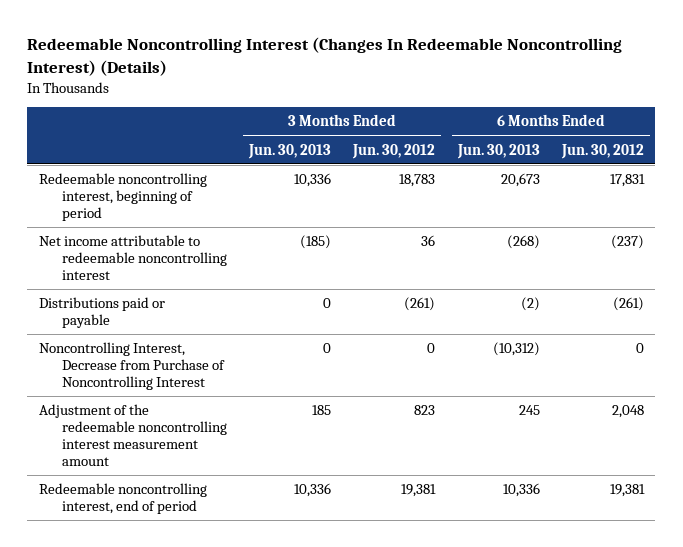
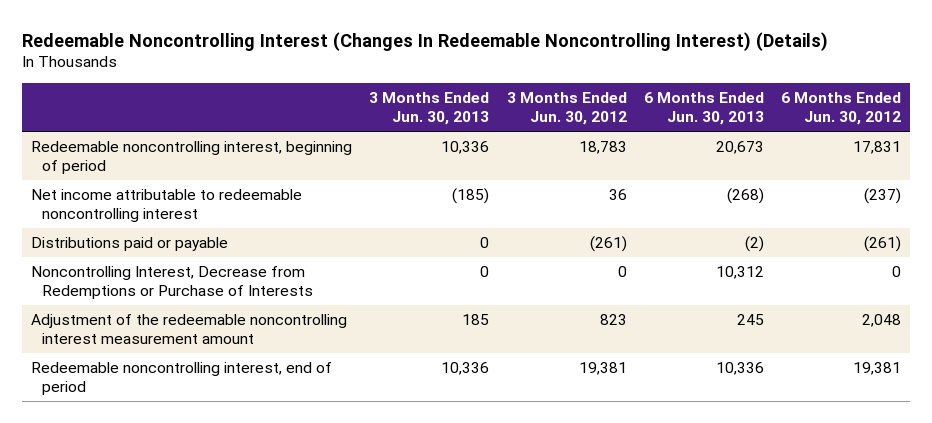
- Noncontrolling Interest, Decrease from Purchase of Noncontrolling Interest | 0 | 0 | (10,312) | 0
+ Noncontrolling Interest, Decrease from Redemptions or Purchase of Interests | 0 | 0 | 10,312 | 0

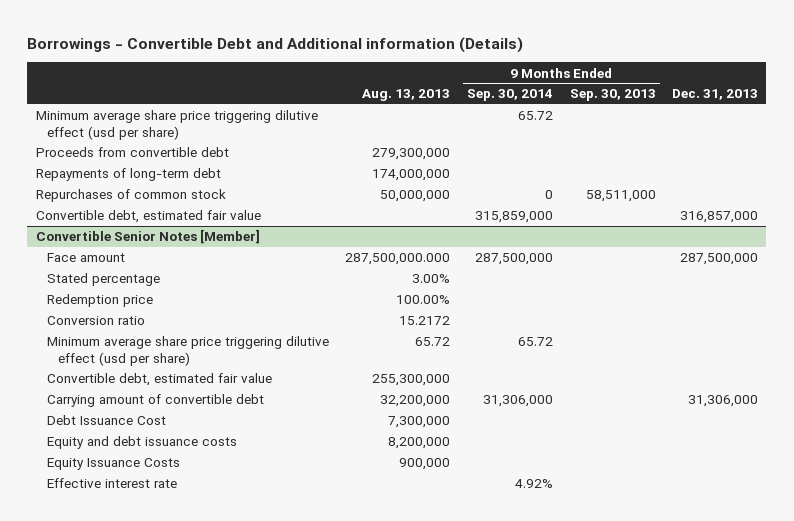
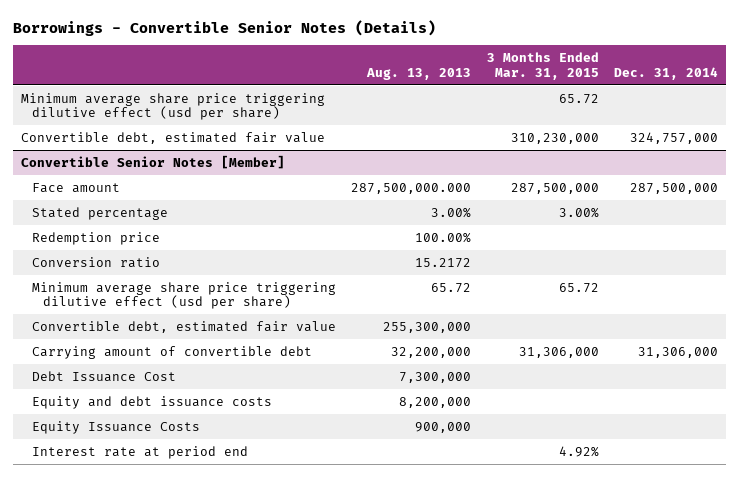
- Borrowings - Convertible Debt and Additional information (Details)
+ Borrowings - Convertible Senior Notes (Details)
- | Aug. 13, 2013 | 9 Months Ended Sep. 30, 2014 | 9 Months Ended Sep. 30, 2013 | Dec. 31, 2013
+ | Aug. 13, 2013 | 3 Months Ended Mar. 31, 2015 | Dec. 31, 2014
- Proceeds from convertible debt | 279,300,000 | | |
- Repayments of long-term debt | 174,000,000 | | |
- Repurchases of common stock | 50,000,000 | 0 | 58,511,000 |
@ Convertible Senior Notes [Member]
- Effective interest rate | | 4.92% | |
+ Interest rate at period end | | 4.92% |

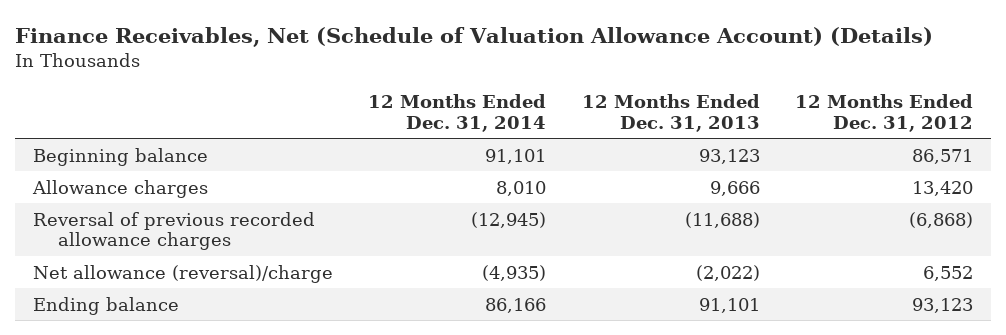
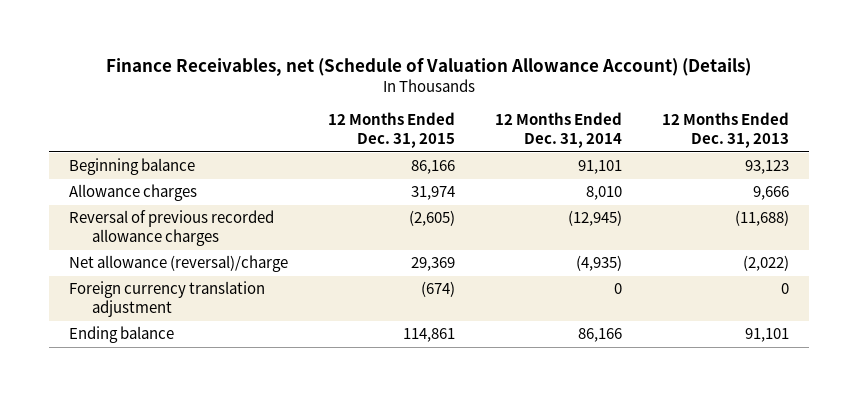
- Finance Receivables, Net (Schedule of Valuation Allowance Account) (Details)
+ Finance Receivables, net (Schedule of Valuation Allowance Account) (Details)
- | 12 Months Ended Dec. 31, 2014 | 12 Months Ended Dec. 31, 2013 | 12 Months Ended Dec. 31, 2012
+ | 12 Months Ended Dec. 31, 2015 | 12 Months Ended Dec. 31, 2014 | 12 Months Ended Dec. 31, 2013
+ Foreign currency translation adjustment | (674) | 0 | 0

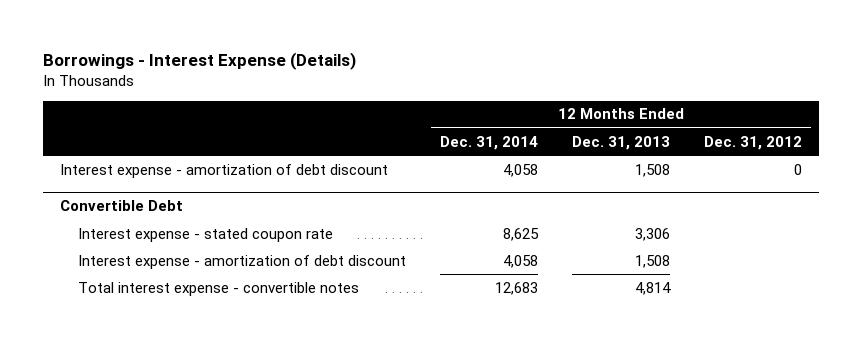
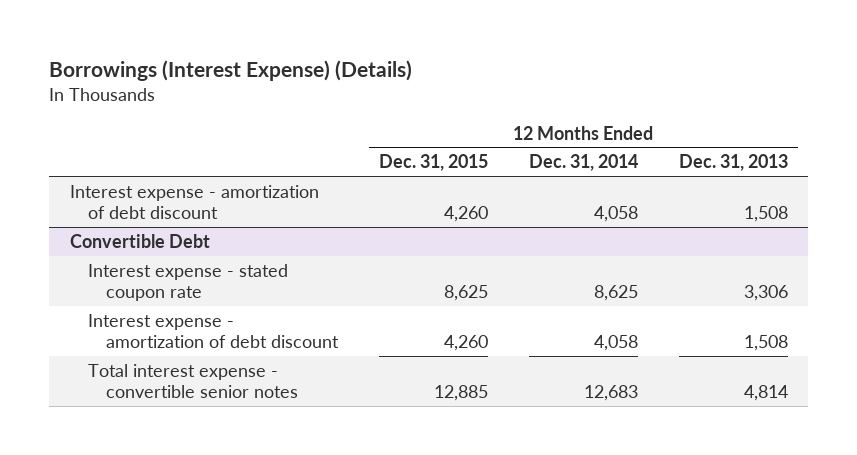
- Borrowings - Interest Expense (Details)
+ Borrowings (Interest Expense) (Details)
- | 12 Months Ended Dec. 31, 2014 | 12 Months Ended Dec. 31, 2013 | 12 Months Ended Dec. 31, 2012
+ | 12 Months Ended Dec. 31, 2015 | 12 Months Ended Dec. 31, 2014 | 12 Months Ended Dec. 31, 2013
@ Convertible Debt
- Total interest expense - convertible notes | 12,683 | 4,814 |
+ Total interest expense - convertible senior notes | 12,885 | 12,683 | 4,814

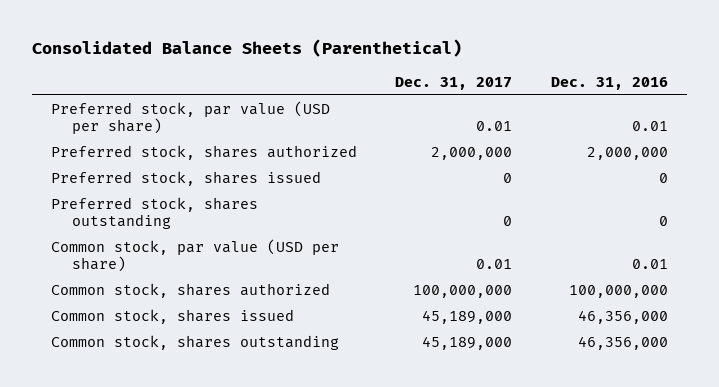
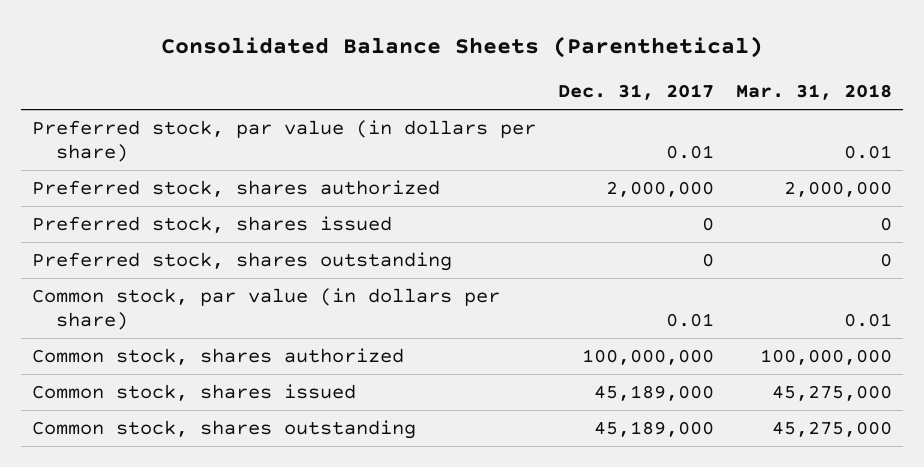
- | Dec. 31, 2017 | Dec. 31, 2016
+ | Dec. 31, 2017 | Mar. 31, 2018
- Preferred stock, par value (USD per share) | 0.01 | 0.01
+ Preferred stock, par value (in dollars per share) | 0.01 | 0.01
- Common stock, par value (USD per share) | 0.01 | 0.01
+ Common stock, par value (in dollars per share) | 0.01 | 0.01

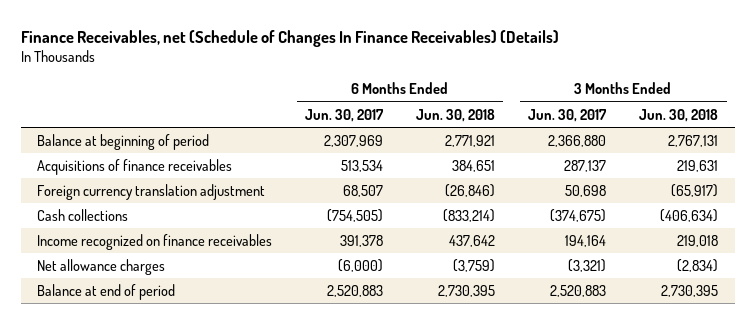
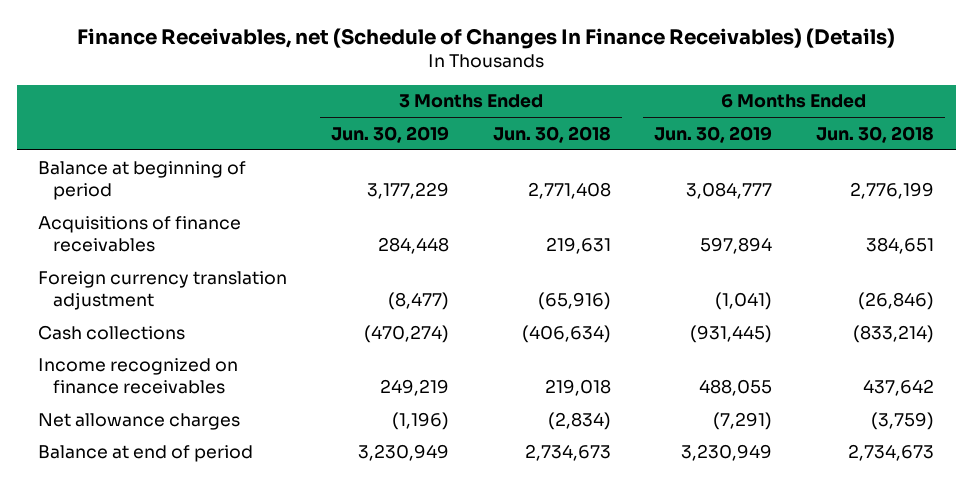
- | 6 Months Ended Jun. 30, 2017 | 6 Months Ended Jun. 30, 2018 | 3 Months Ended Jun. 30, 2017 | 3 Months Ended Jun. 30, 2018
+ | 3 Months Ended Jun. 30, 2019 | 3 Months Ended Jun. 30, 2018 | 6 Months Ended Jun. 30, 2019 | 6 Months Ended Jun. 30, 2018
- Balance at beginning of period | 2,307,969 | 2,771,921 | 2,366,880 | 2,767,131
+ Balance at beginning of period | 3,177,229 | 2,771,408 | 3,084,777 | 2,776,199
- Foreign currency translation adjustment | 68,507 | (26,846) | 50,698 | (65,917)
+ Foreign currency translation adjustment | (8,477) | (65,916) | (1,041) | (26,846)
- Balance at end of period | 2,520,883 | 2,730,395 | 2,520,883 | 2,730,395
+ Balance at end of period | 3,230,949 | 2,734,673 | 3,230,949 | 2,734,673

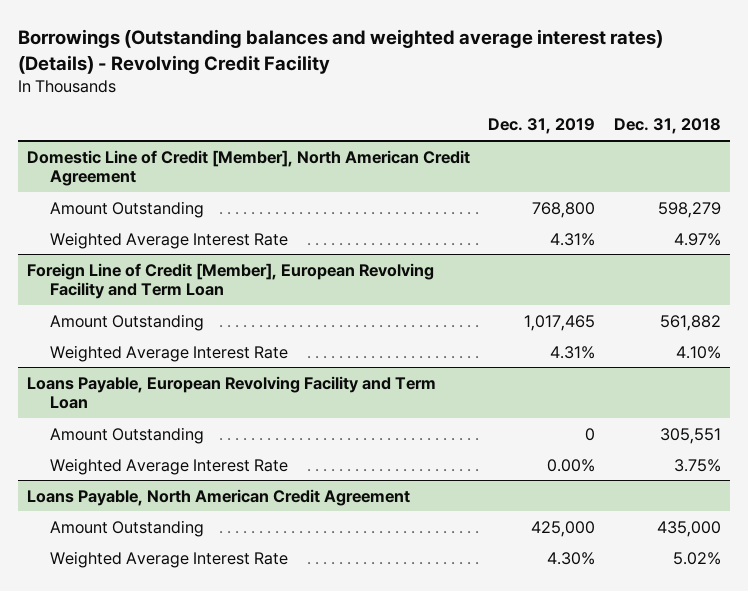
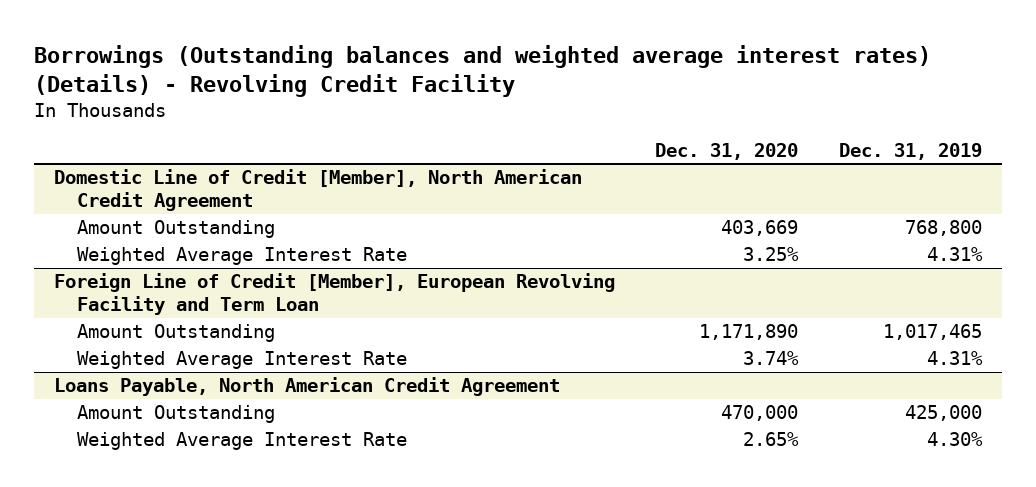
- | Dec. 31, 2019 | Dec. 31, 2018
+ | Dec. 31, 2020 | Dec. 31, 2019
- Loans Payable, European Revolving Facility and Term Loan
- Amount Outstanding | 0 | 305,551
- Weighted Average Interest Rate | 0.00% | 3.75%

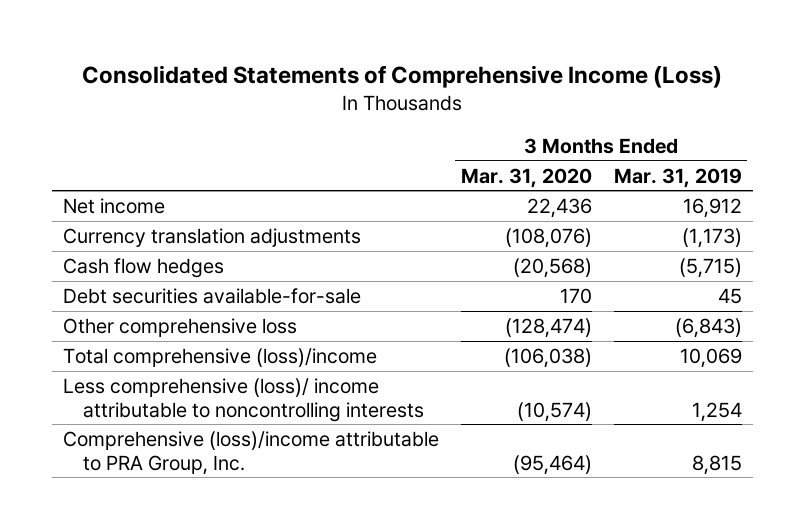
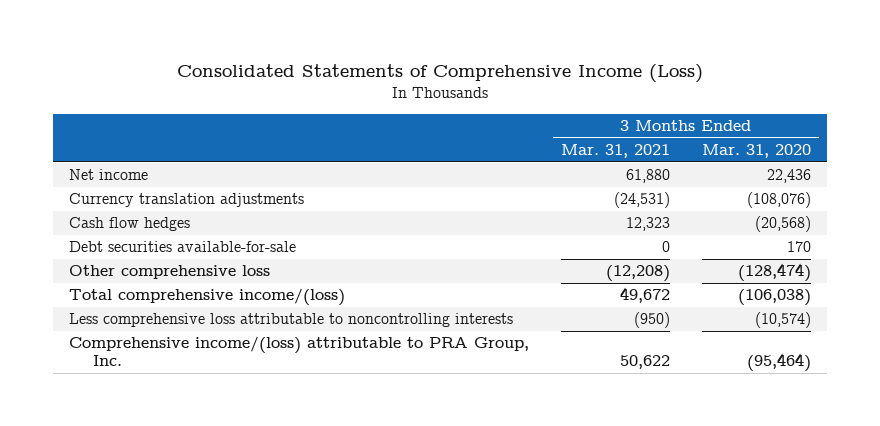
- | 3 Months Ended Mar. 31, 2020 | 3 Months Ended Mar. 31, 2019
+ | 3 Months Ended Mar. 31, 2021 | 3 Months Ended Mar. 31, 2020
- Total comprehensive (loss)/income | (106,038) | 10,069
- Less comprehensive (loss)/ income attributable to noncontrolling interests | (10,574) | 1,254
- Comprehensive (loss)/income attributable to PRA Group, Inc. | (95,464) | 8,815
+ Total comprehensive income/(loss) | 49,672 | (106,038)
+ Less comprehensive loss attributable to noncontrolling interests | (950) | (10,574)
+ Comprehensive income/(loss) attributable to PRA Group, Inc. | 50,622 | (95,464)

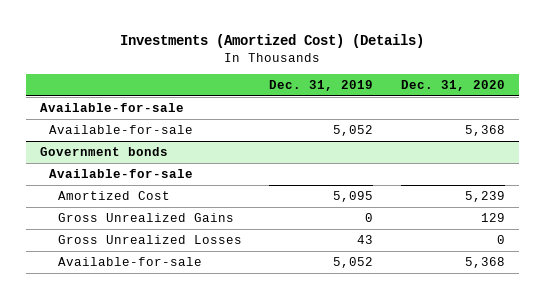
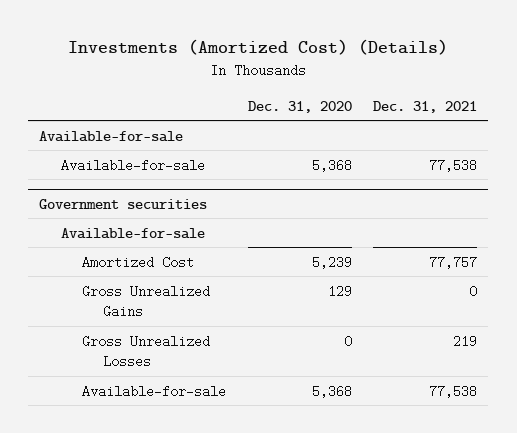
- | Dec. 31, 2019 | Dec. 31, 2020
+ | Dec. 31, 2020 | Dec. 31, 2021
- Government bonds
+ Government securities

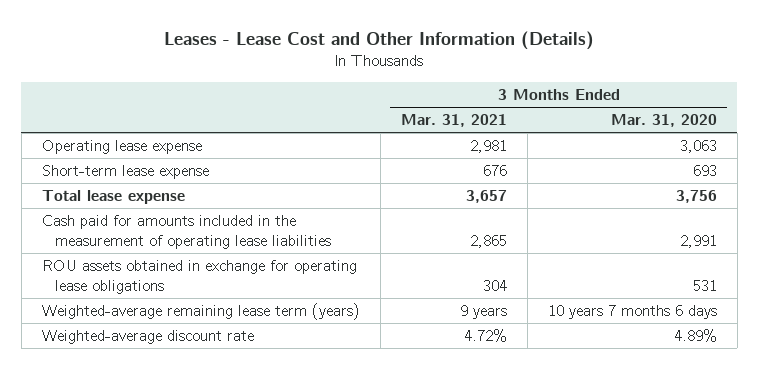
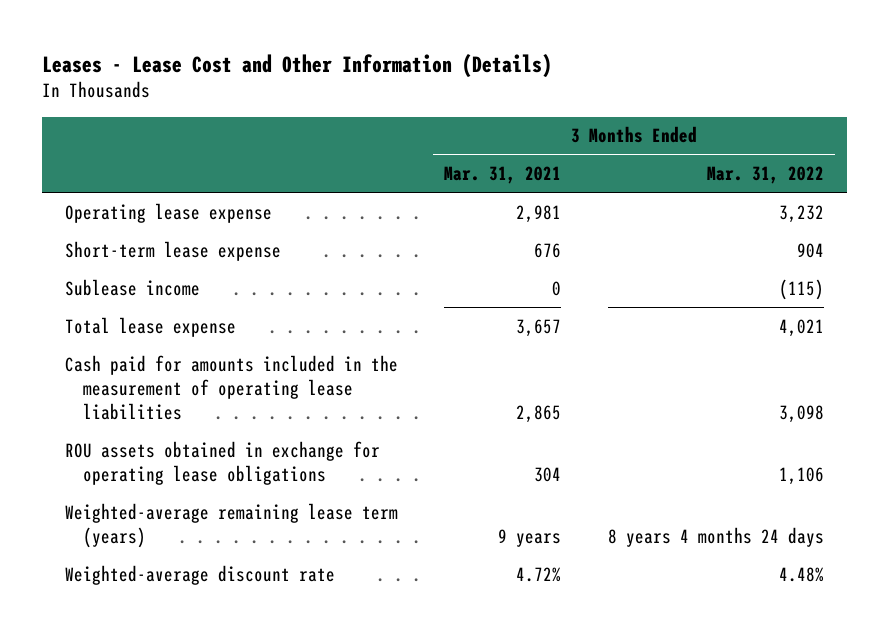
- | 3 Months Ended Mar. 31, 2021 | 3 Months Ended Mar. 31, 2020
+ | 3 Months Ended Mar. 31, 2021 | 3 Months Ended Mar. 31, 2022
+ Sublease income | 0 | (115)

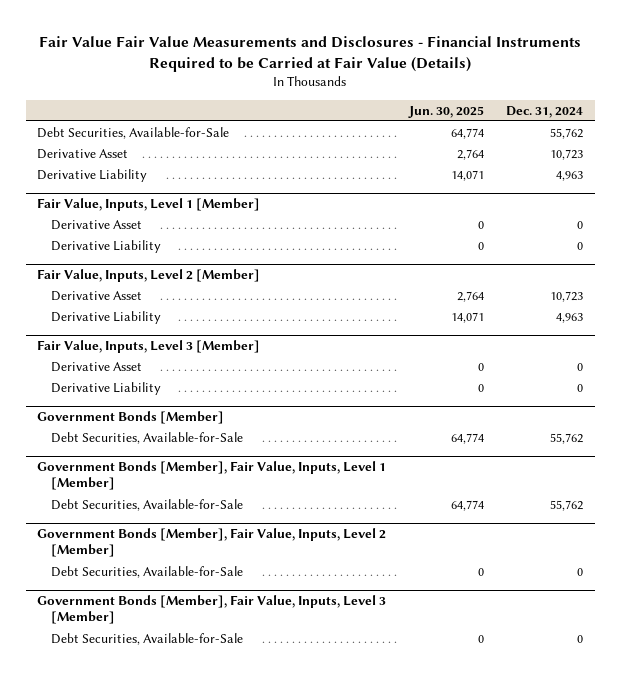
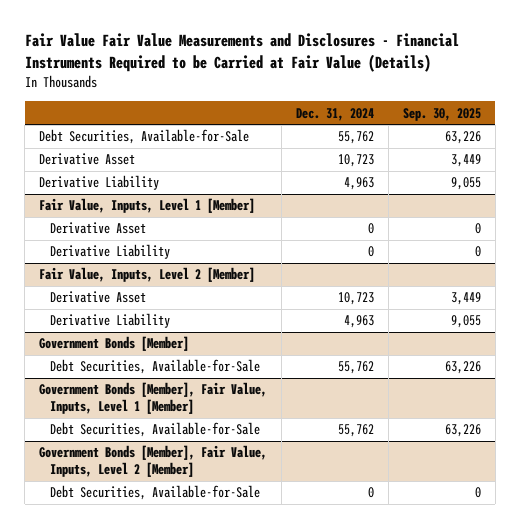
- | Jun. 30, 2025 | Dec. 31, 2024
+ | Dec. 31, 2024 | Sep. 30, 2025
- Fair Value, Inputs, Level 3 [Member]
- Derivative Asset | 0 | 0
- Derivative Liability | 0 | 0
- Government Bonds [Member], Fair Value, Inputs, Level 3 [Member]
- Debt Securities, Available-for-Sale | 0 | 0

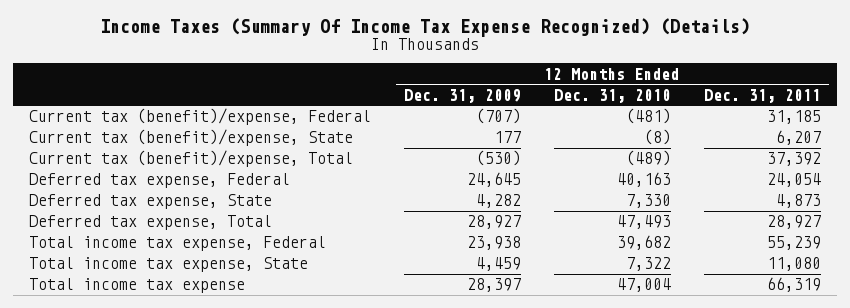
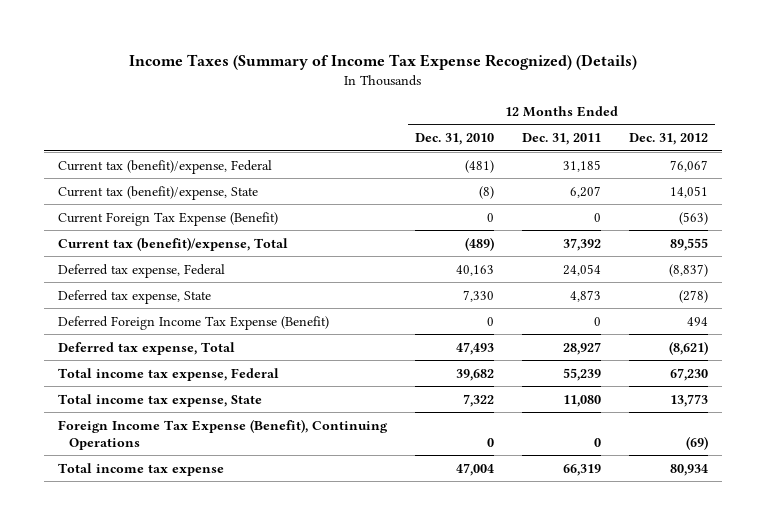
- Income Taxes (Summary Of Income Tax Expense Recognized) (Details)
+ Income Taxes (Summary of Income Tax Expense Recognized) (Details)
- | 12 Months Ended Dec. 31, 2009 | 12 Months Ended Dec. 31, 2010 | 12 Months Ended Dec. 31, 2011
+ | 12 Months Ended Dec. 31, 2010 | 12 Months Ended Dec. 31, 2011 | 12 Months Ended Dec. 31, 2012
+ Current Foreign Tax Expense (Benefit) | 0 | 0 | (563)
+ Deferred Foreign Income Tax Expense (Benefit) | 0 | 0 | 494
+ Foreign Income Tax Expense (Benefit), Continuing Operations | 0 | 0 | (69)

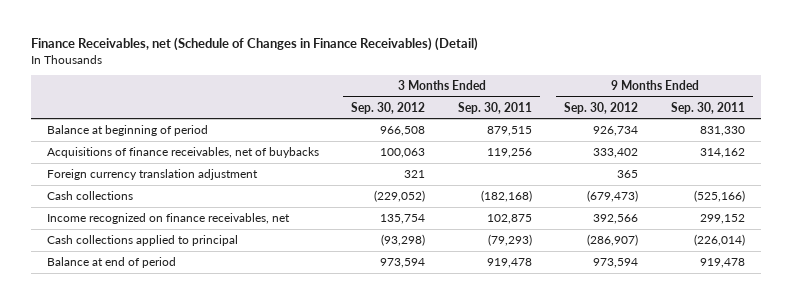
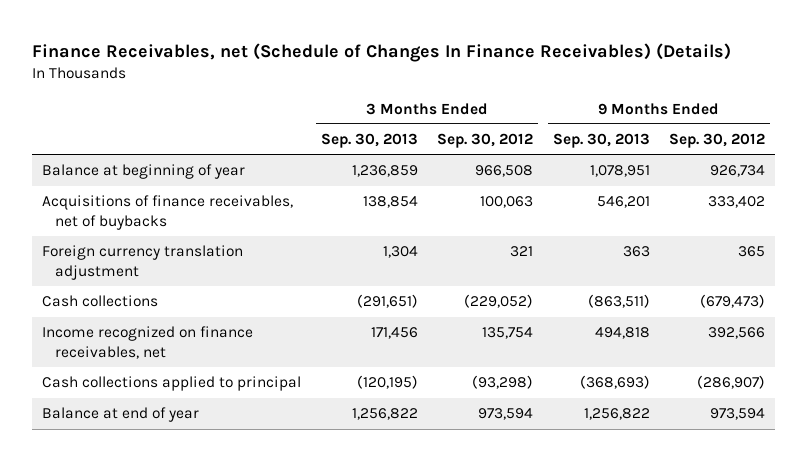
- Finance Receivables, net (Schedule of Changes in Finance Receivables) (Detail)
+ Finance Receivables, net (Schedule of Changes In Finance Receivables) (Details)
- | 3 Months Ended Sep. 30, 2012 | 3 Months Ended Sep. 30, 2011 | 9 Months Ended Sep. 30, 2012 | 9 Months Ended Sep. 30, 2011
+ | 3 Months Ended Sep. 30, 2013 | 3 Months Ended Sep. 30, 2012 | 9 Months Ended Sep. 30, 2013 | 9 Months Ended Sep. 30, 2012
- Balance at beginning of period | 966,508 | 879,515 | 926,734 | 831,330
+ Balance at beginning of year | 1,236,859 | 966,508 | 1,078,951 | 926,734
- Balance at end of period | 973,594 | 919,478 | 973,594 | 919,478
+ Balance at end of year | 1,256,822 | 973,594 | 1,256,822 | 973,594

